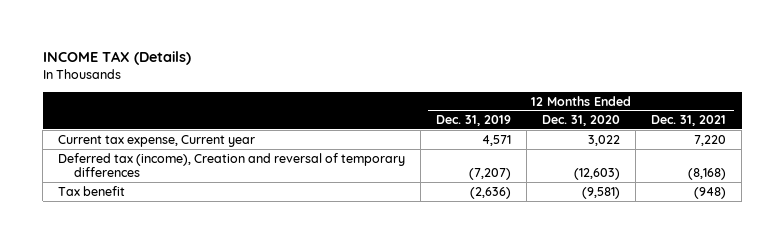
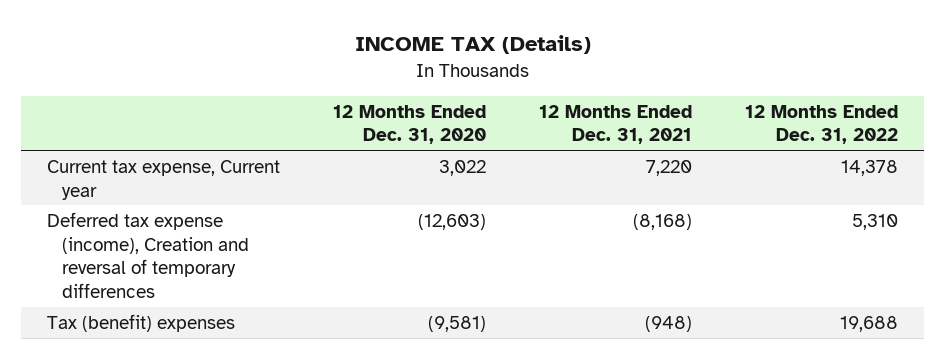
- | 12 Months Ended Dec. 31, 2019 | 12 Months Ended Dec. 31, 2020 | 12 Months Ended Dec. 31, 2021
+ | 12 Months Ended Dec. 31, 2020 | 12 Months Ended Dec. 31, 2021 | 12 Months Ended Dec. 31, 2022
- Deferred tax (income), Creation and reversal of temporary differences | (7,207) | (12,603) | (8,168)
- Tax benefit | (2,636) | (9,581) | (948)
+ Deferred tax expense (income), Creation and reversal of temporary differences | (12,603) | (8,168) | 5,310
+ Tax (benefit) expenses | (9,581) | (948) | 19,688

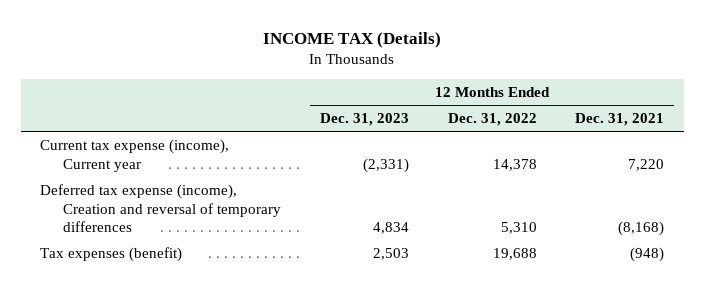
- | 12 Months Ended Dec. 31, 2020 | 12 Months Ended Dec. 31, 2021 | 12 Months Ended Dec. 31, 2022
+ | 12 Months Ended Dec. 31, 2023 | 12 Months Ended Dec. 31, 2022 | 12 Months Ended Dec. 31, 2021
- Current tax expense, Current year | 3,022 | 7,220 | 14,378
+ Current tax expense (income), Current year | (2,331) | 14,378 | 7,220
- Tax (benefit) expenses | (9,581) | (948) | 19,688
+ Tax expenses (benefit) | 2,503 | 19,688 | (948)

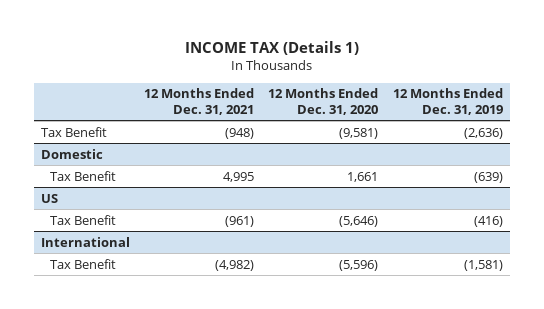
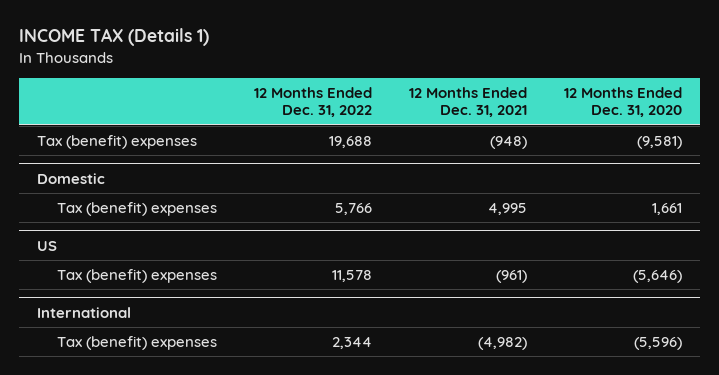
- | 12 Months Ended Dec. 31, 2021 | 12 Months Ended Dec. 31, 2020 | 12 Months Ended Dec. 31, 2019
+ | 12 Months Ended Dec. 31, 2022 | 12 Months Ended Dec. 31, 2021 | 12 Months Ended Dec. 31, 2020
- Tax Benefit | (948) | (9,581) | (2,636)
+ Tax (benefit) expenses | 19,688 | (948) | (9,581)
@ Domestic
- Tax Benefit | 4,995 | 1,661 | (639)
+ Tax (benefit) expenses | 5,766 | 4,995 | 1,661
@ US
- Tax Benefit | (961) | (5,646) | (416)
+ Tax (benefit) expenses | 11,578 | (961) | (5,646)
@ International
- Tax Benefit | (4,982) | (5,596) | (1,581)
+ Tax (benefit) expenses | 2,344 | (4,982) | (5,596)

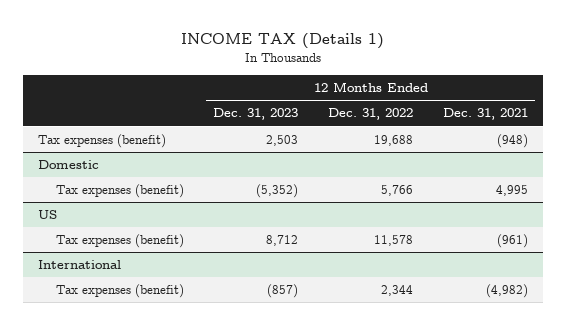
- | 12 Months Ended Dec. 31, 2022 | 12 Months Ended Dec. 31, 2021 | 12 Months Ended Dec. 31, 2020
+ | 12 Months Ended Dec. 31, 2023 | 12 Months Ended Dec. 31, 2022 | 12 Months Ended Dec. 31, 2021
- Tax (benefit) expenses | 19,688 | (948) | (9,581)
+ Tax expenses (benefit) | 2,503 | 19,688 | (948)
@ Domestic
- Tax (benefit) expenses | 5,766 | 4,995 | 1,661
+ Tax expenses (benefit) | (5,352) | 5,766 | 4,995
@ US
- Tax (benefit) expenses | 11,578 | (961) | (5,646)
+ Tax expenses (benefit) | 8,712 | 11,578 | (961)
@ International
- Tax (benefit) expenses | 2,344 | (4,982) | (5,596)
+ Tax expenses (benefit) | (857) | 2,344 | (4,982)

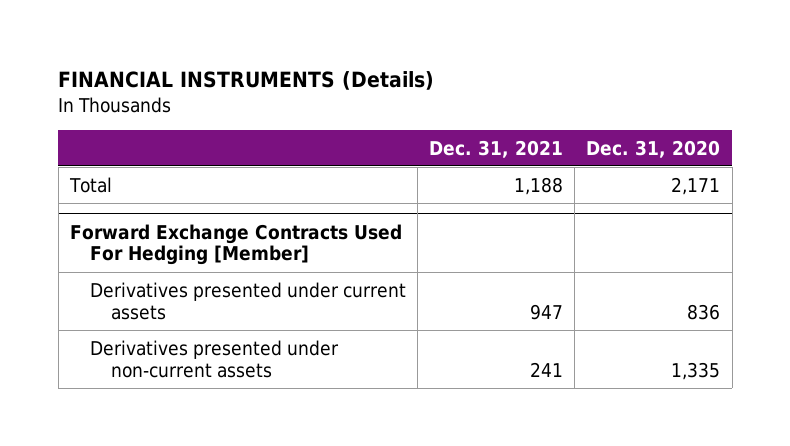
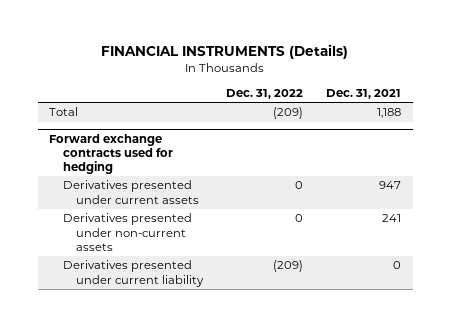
- | Dec. 31, 2021 | Dec. 31, 2020
+ | Dec. 31, 2022 | Dec. 31, 2021
- Forward Exchange Contracts Used For Hedging [Member]
+ Forward exchange contracts used for hedging
+ Derivatives presented under current liability | (209) | 0

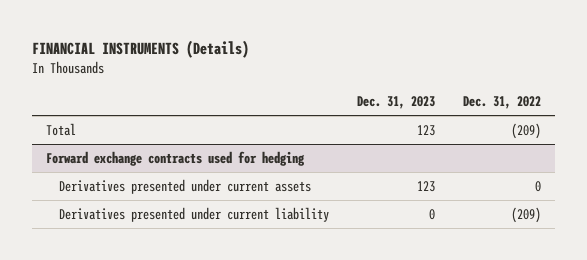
- | Dec. 31, 2022 | Dec. 31, 2021
+ | Dec. 31, 2023 | Dec. 31, 2022
@ Forward exchange contracts used for hedging
- Derivatives presented under non-current assets | 0 | 241

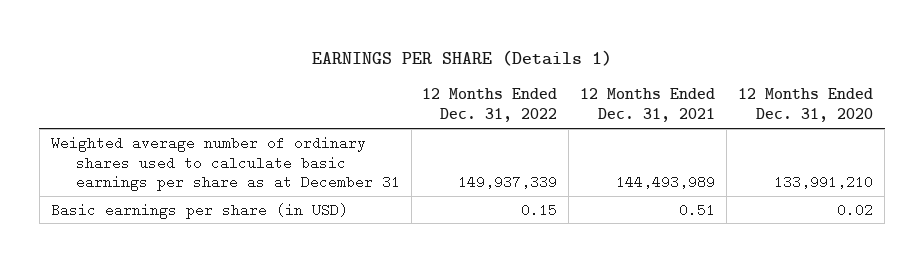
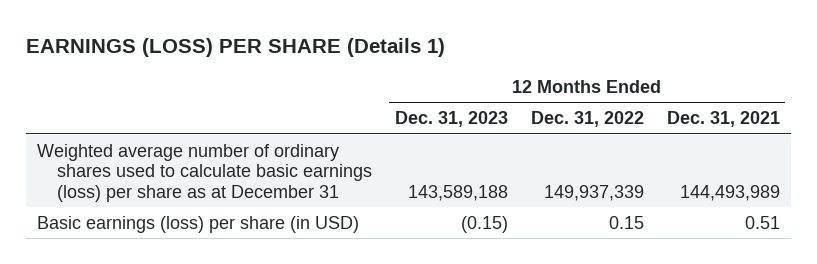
- EARNINGS PER SHARE (Details 1)
+ EARNINGS (LOSS) PER SHARE (Details 1)
- | 12 Months Ended Dec. 31, 2022 | 12 Months Ended Dec. 31, 2021 | 12 Months Ended Dec. 31, 2020
+ | 12 Months Ended Dec. 31, 2023 | 12 Months Ended Dec. 31, 2022 | 12 Months Ended Dec. 31, 2021
- Weighted average number of ordinary shares used to calculate basic earnings per share as at December 31 | 149,937,339 | 144,493,989 | 133,991,210
- Basic earnings per share (in USD) | 0.15 | 0.51 | 0.02
+ Weighted average number of ordinary shares used to calculate basic earnings (loss) per share as at December 31 | 143,589,188 | 149,937,339 | 144,493,989
+ Basic earnings (loss) per share (in USD) | (0.15) | 0.15 | 0.51

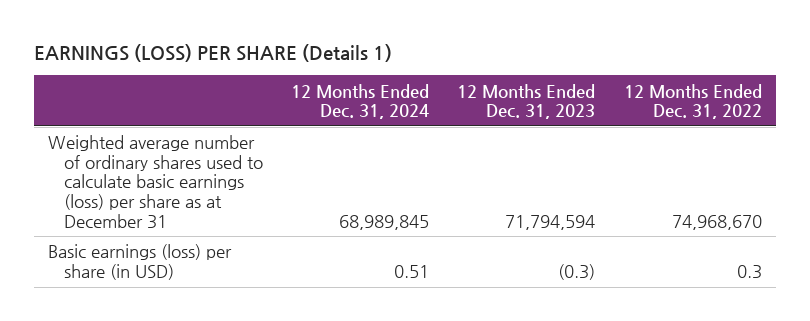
- | 12 Months Ended Dec. 31, 2023 | 12 Months Ended Dec. 31, 2022 | 12 Months Ended Dec. 31, 2021
+ | 12 Months Ended Dec. 31, 2024 | 12 Months Ended Dec. 31, 2023 | 12 Months Ended Dec. 31, 2022
- Weighted average number of ordinary shares used to calculate basic earnings (loss) per share as at December 31 | 143,589,188 | 149,937,339 | 144,493,989
- Basic earnings (loss) per share (in USD) | (0.15) | 0.15 | 0.51
+ Weighted average number of ordinary shares used to calculate basic earnings (loss) per share as at December 31 | 68,989,845 | 71,794,594 | 74,968,670
+ Basic earnings (loss) per share (in USD) | 0.51 | (0.3) | 0.3

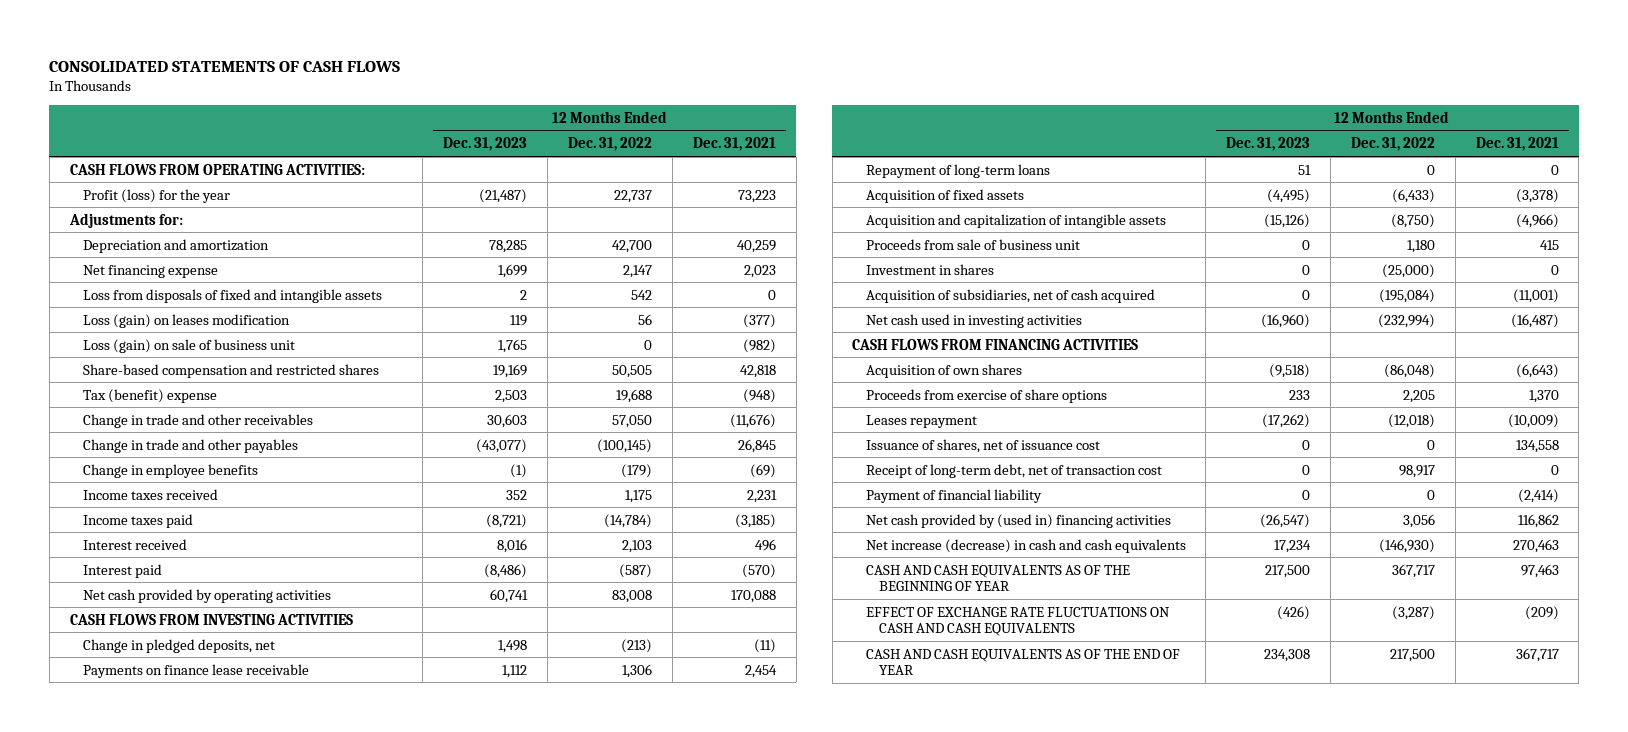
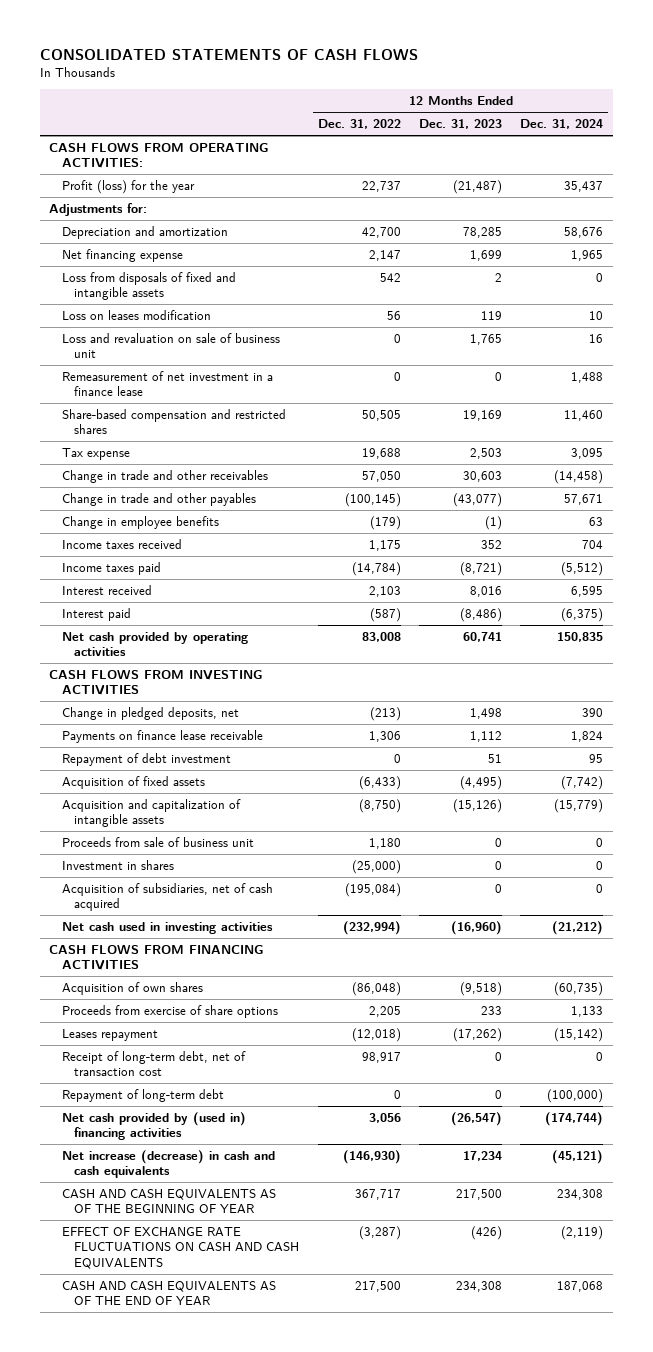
- | 12 Months Ended Dec. 31, 2023 | 12 Months Ended Dec. 31, 2022 | 12 Months Ended Dec. 31, 2021
+ | 12 Months Ended Dec. 31, 2022 | 12 Months Ended Dec. 31, 2023 | 12 Months Ended Dec. 31, 2024
- Loss (gain) on leases modification | 119 | 56 | (377)
- Loss (gain) on sale of business unit | 1,765 | 0 | (982)
+ Loss on leases modification | 56 | 119 | 10
+ Loss and revaluation on sale of business unit | 0 | 1,765 | 16
+ Remeasurement of net investment in a finance lease | 0 | 0 | 1,488
- Tax (benefit) expense | 2,503 | 19,688 | (948)
+ Tax expense | 19,688 | 2,503 | 3,095
- Repayment of long-term loans | 51 | 0 | 0
+ Repayment of debt investment | 0 | 51 | 95
- Issuance of shares, net of issuance cost | 0 | 0 | 134,558
- Payment of financial liability | 0 | 0 | (2,414)
+ Repayment of long-term debt | 0 | 0 | (100,000)

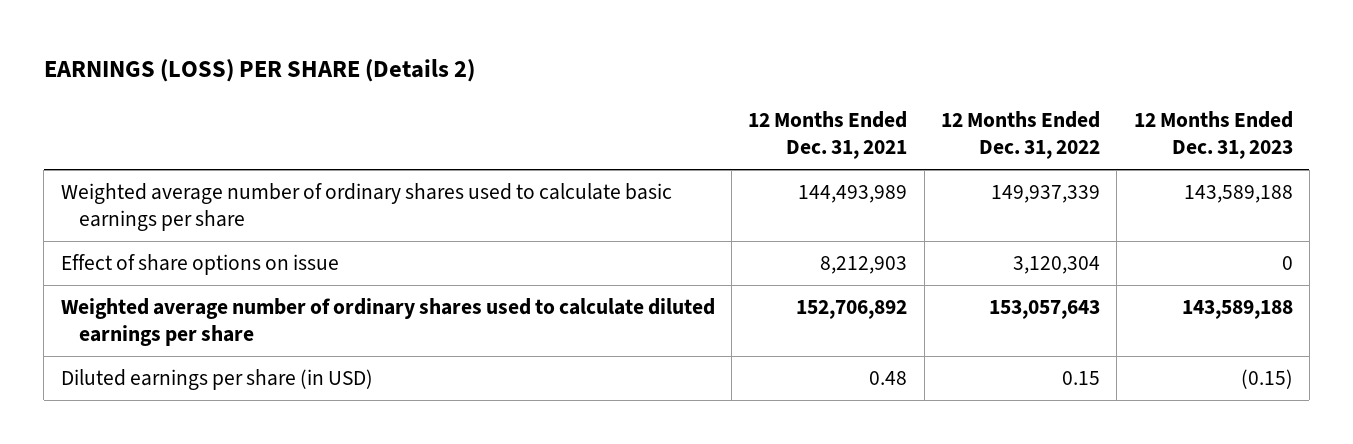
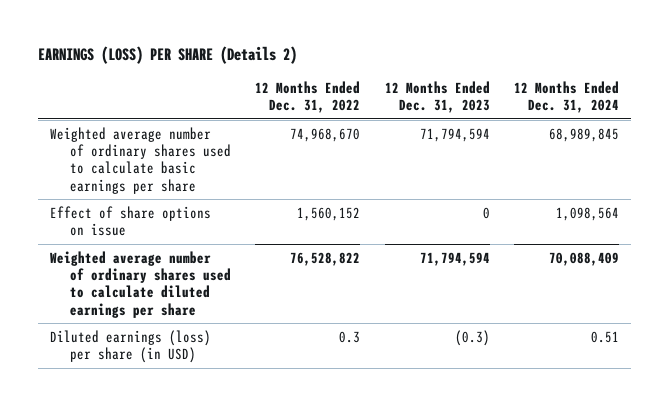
- | 12 Months Ended Dec. 31, 2021 | 12 Months Ended Dec. 31, 2022 | 12 Months Ended Dec. 31, 2023
+ | 12 Months Ended Dec. 31, 2022 | 12 Months Ended Dec. 31, 2023 | 12 Months Ended Dec. 31, 2024
- Weighted average number of ordinary shares used to calculate basic earnings per share | 144,493,989 | 149,937,339 | 143,589,188
- Effect of share options on issue | 8,212,903 | 3,120,304 | 0
- Weighted average number of ordinary shares used to calculate diluted earnings per share | 152,706,892 | 153,057,643 | 143,589,188
- Diluted earnings per share (in USD) | 0.48 | 0.15 | (0.15)
+ Weighted average number of ordinary shares used to calculate basic earnings per share | 74,968,670 | 71,794,594 | 68,989,845
+ Effect of share options on issue | 1,560,152 | 0 | 1,098,564
+ Weighted average number of ordinary shares used to calculate diluted earnings per share | 76,528,822 | 71,794,594 | 70,088,409
+ Diluted earnings (loss) per share (in USD) | 0.3 | (0.3) | 0.51

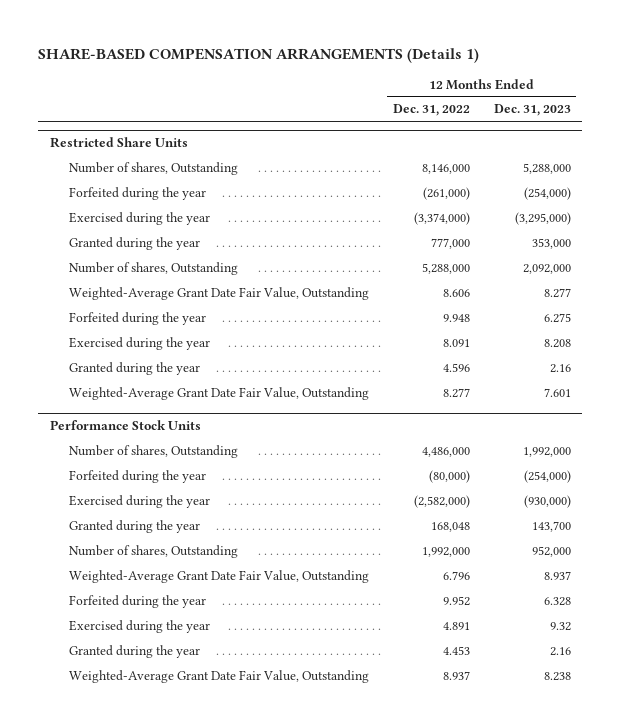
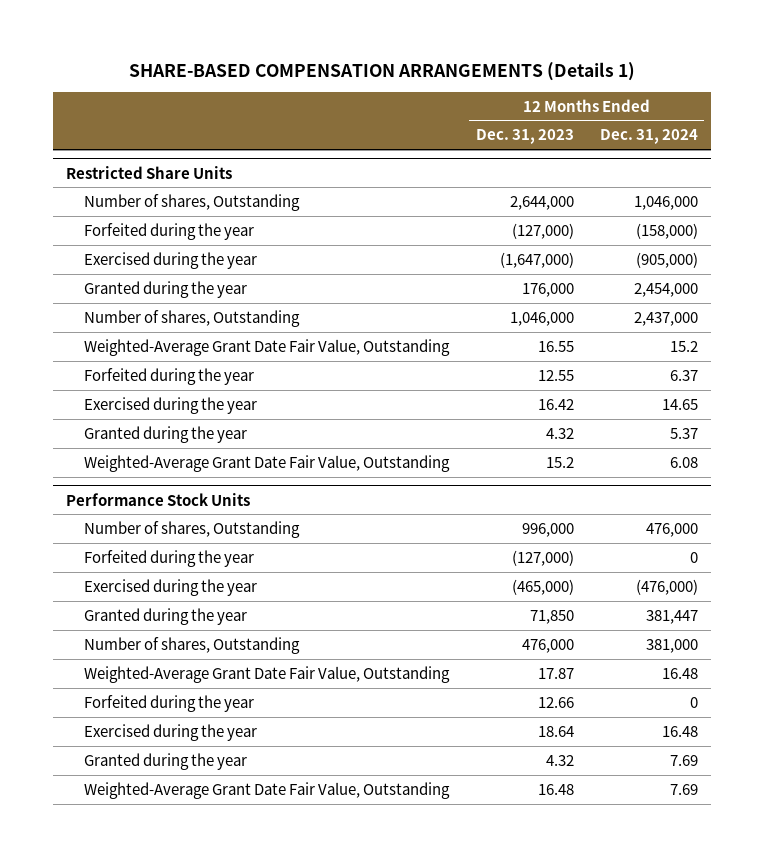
- | 12 Months Ended Dec. 31, 2022 | 12 Months Ended Dec. 31, 2023
+ | 12 Months Ended Dec. 31, 2023 | 12 Months Ended Dec. 31, 2024
@ Restricted Share Units
- Number of shares, Outstanding | 8,146,000 | 5,288,000
- Forfeited during the year | (261,000) | (254,000)
- Exercised during the year | (3,374,000) | (3,295,000)
- Granted during the year | 777,000 | 353,000
- Number of shares, Outstanding | 5,288,000 | 2,092,000
- Weighted-Average Grant Date Fair Value, Outstanding | 8.606 | 8.277
- Forfeited during the year | 9.948 | 6.275
- Exercised during the year | 8.091 | 8.208
- Granted during the year | 4.596 | 2.16
- Weighted-Average Grant Date Fair Value, Outstanding | 8.277 | 7.601
+ Number of shares, Outstanding | 2,644,000 | 1,046,000
+ Forfeited during the year | (127,000) | (158,000)
+ Exercised during the year | (1,647,000) | (905,000)
+ Granted during the year | 176,000 | 2,454,000
+ Number of shares, Outstanding | 1,046,000 | 2,437,000
+ Weighted-Average Grant Date Fair Value, Outstanding | 16.55 | 15.2
+ Forfeited during the year | 12.55 | 6.37
+ Exercised during the year | 16.42 | 14.65
+ Granted during the year | 4.32 | 5.37
+ Weighted-Average Grant Date Fair Value, Outstanding | 15.2 | 6.08
@ Performance Stock Units
- Number of shares, Outstanding | 4,486,000 | 1,992,000
- Forfeited during the year | (80,000) | (254,000)
- Exercised during the year | (2,582,000) | (930,000)
- Granted during the year | 168,048 | 143,700
- Number of shares, Outstanding | 1,992,000 | 952,000
- Weighted-Average Grant Date Fair Value, Outstanding | 6.796 | 8.937
- Forfeited during the year | 9.952 | 6.328
- Exercised during the year | 4.891 | 9.32
- Granted during the year | 4.453 | 2.16
- Weighted-Average Grant Date Fair Value, Outstanding | 8.937 | 8.238
+ Number of shares, Outstanding | 996,000 | 476,000
+ Forfeited during the year | (127,000) | 0
+ Exercised during the year | (465,000) | (476,000)
+ Granted during the year | 71,850 | 381,447
+ Number of shares, Outstanding | 476,000 | 381,000
+ Weighted-Average Grant Date Fair Value, Outstanding | 17.87 | 16.48
+ Forfeited during the year | 12.66 | 0
+ Exercised during the year | 18.64 | 16.48
+ Granted during the year | 4.32 | 7.69
+ Weighted-Average Grant Date Fair Value, Outstanding | 16.48 | 7.69

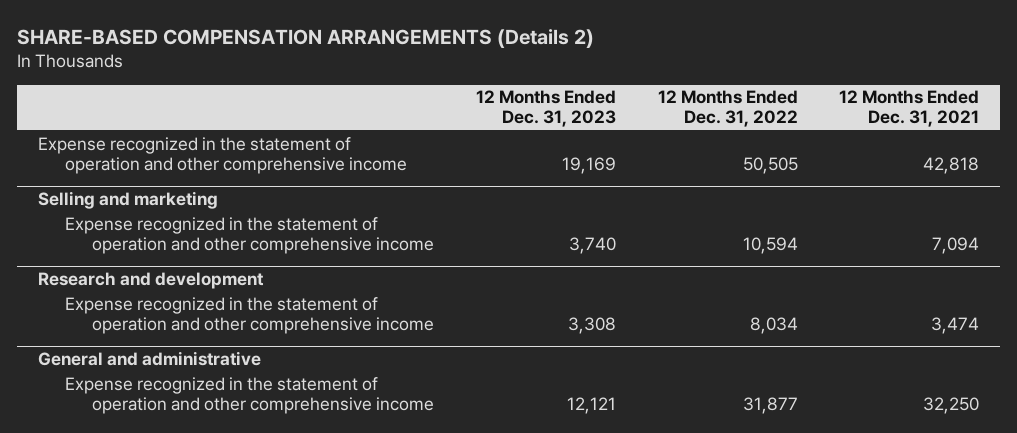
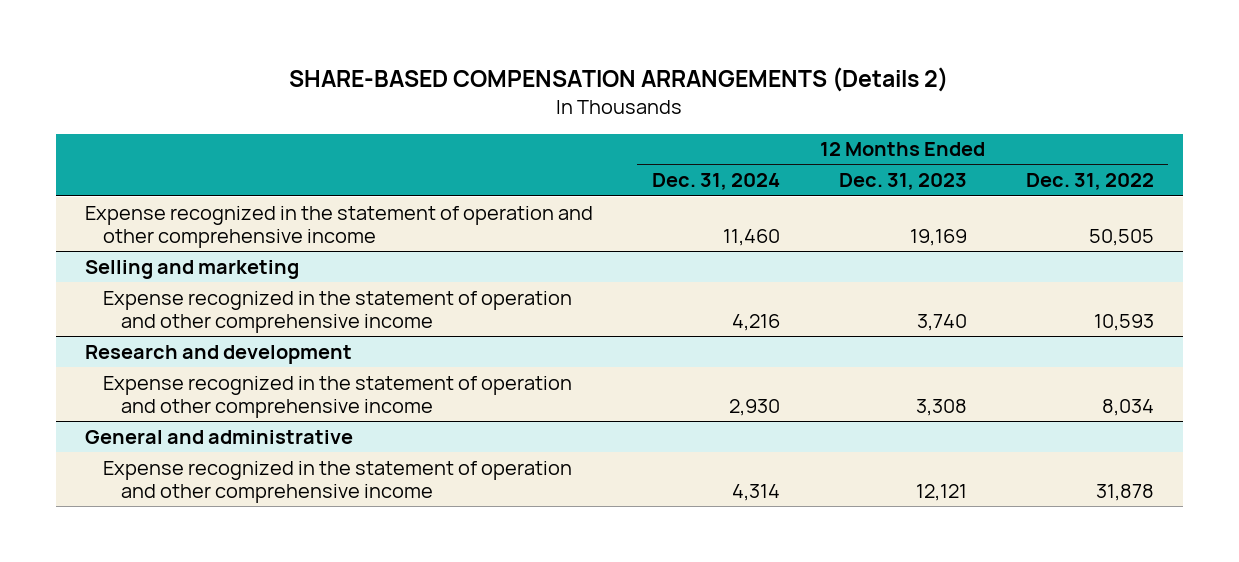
- | 12 Months Ended Dec. 31, 2023 | 12 Months Ended Dec. 31, 2022 | 12 Months Ended Dec. 31, 2021
+ | 12 Months Ended Dec. 31, 2024 | 12 Months Ended Dec. 31, 2023 | 12 Months Ended Dec. 31, 2022
@ Selling and marketing
- Expense recognized in the statement of operation and other comprehensive income | 3,740 | 10,594 | 7,094
+ Expense recognized in the statement of operation and other comprehensive income | 4,216 | 3,740 | 10,593
@ General and administrative
- Expense recognized in the statement of operation and other comprehensive income | 12,121 | 31,877 | 32,250
+ Expense recognized in the statement of operation and other comprehensive income | 4,314 | 12,121 | 31,878

